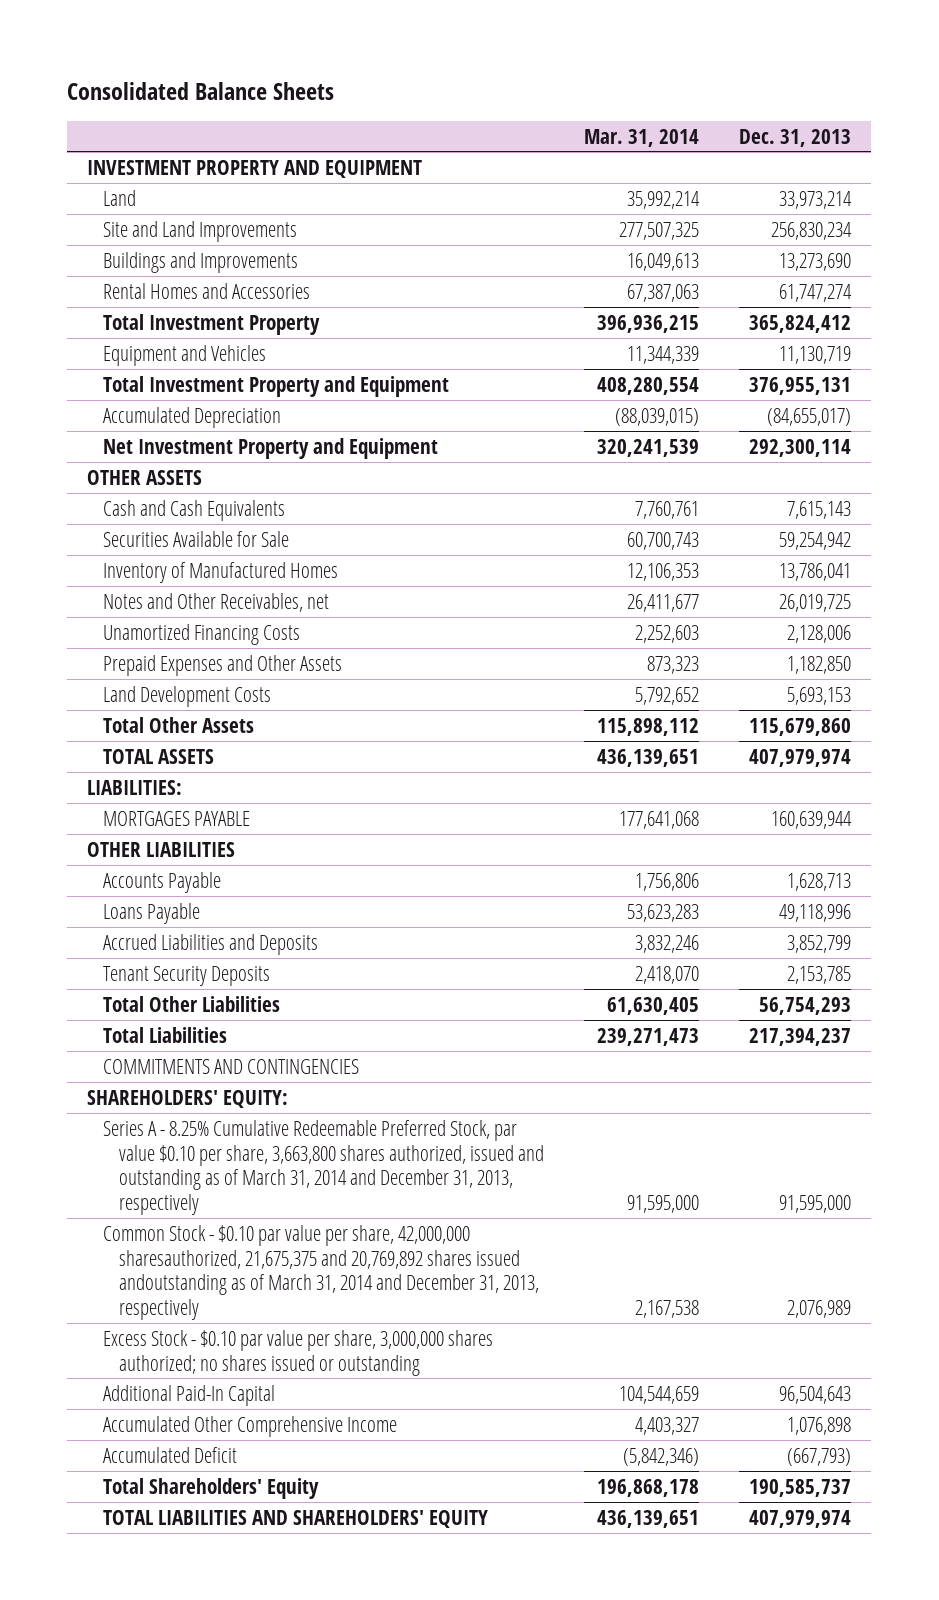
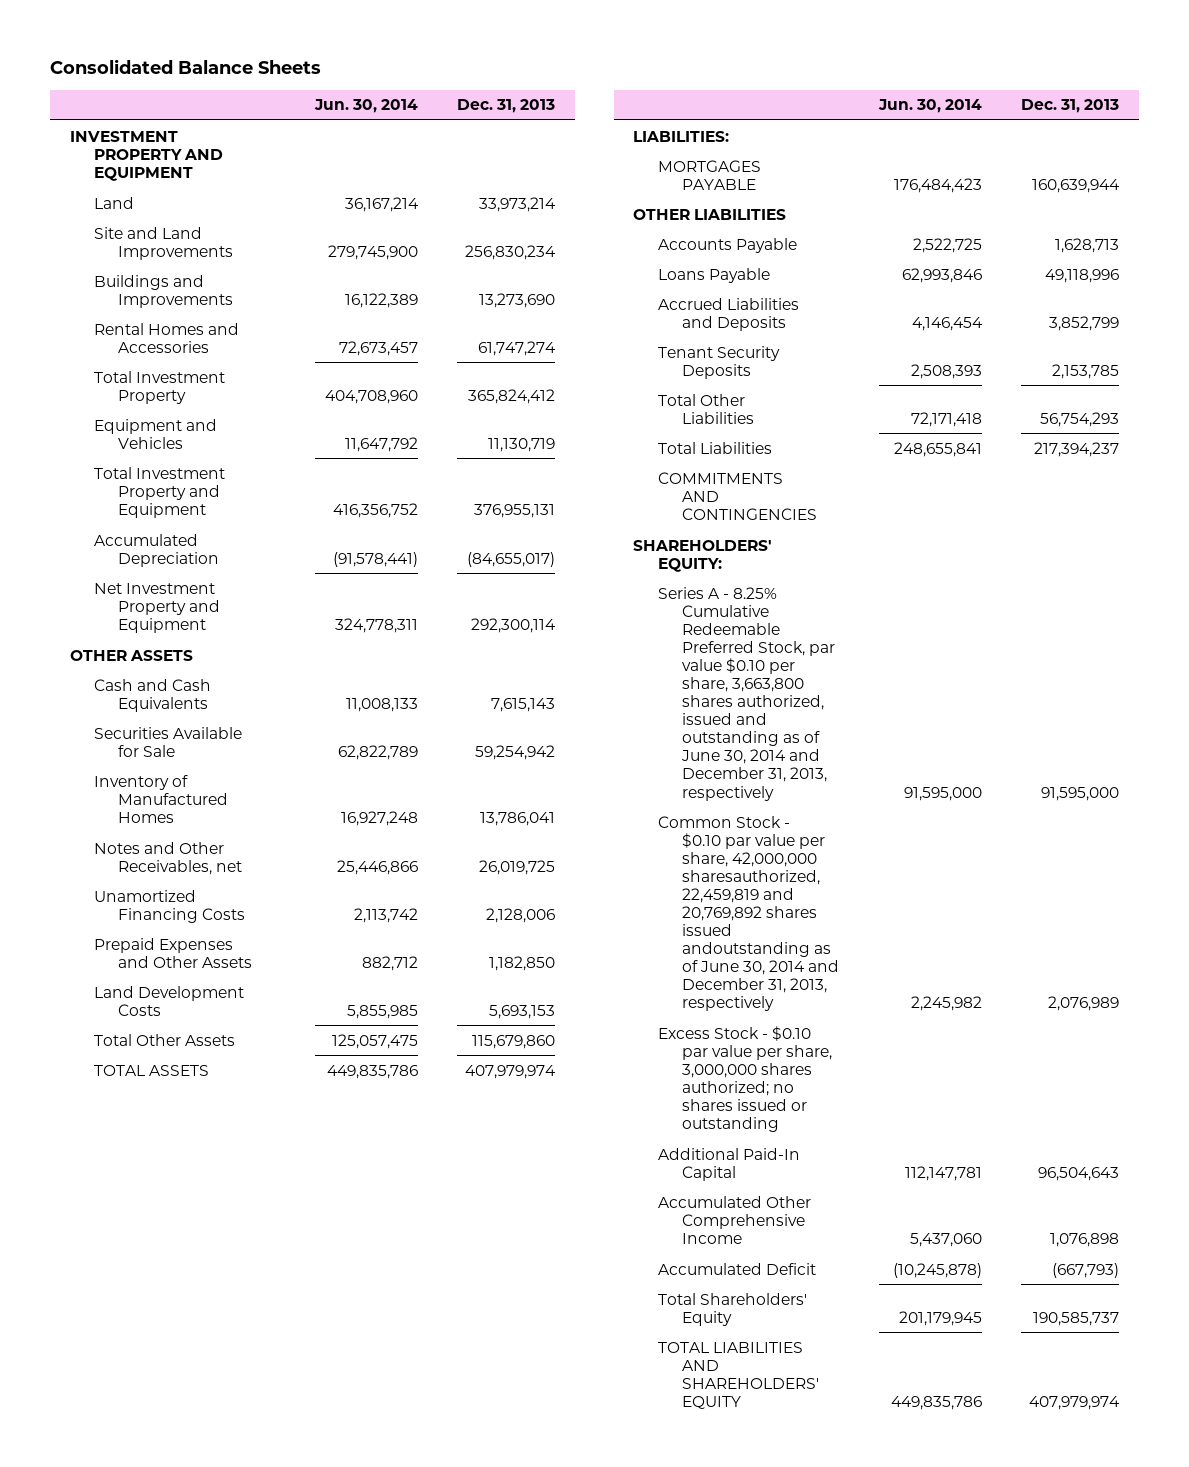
- | Mar. 31, 2014 | Dec. 31, 2013
+ | Jun. 30, 2014 | Dec. 31, 2013
- Series A - 8.25% Cumulative Redeemable Preferred Stock, par value $0.10 per share, 3,663,800 shares authorized, issued and outstanding as of March 31, 2014 and December 31, 2013, respectively | 91,595,000 | 91,595,000
- Common Stock - $0.10 par value per share, 42,000,000 sharesauthorized, 21,675,375 and 20,769,892 shares issued andoutstanding as of March 31, 2014 and December 31, 2013, respectively | 2,167,538 | 2,076,989
+ Series A - 8.25% Cumulative Redeemable Preferred Stock, par value $0.10 per share, 3,663,800 shares authorized, issued and outstanding as of June 30, 2014 and December 31, 2013, respectively | 91,595,000 | 91,595,000
+ Common Stock - $0.10 par value per share, 42,000,000 sharesauthorized, 22,459,819 and 20,769,892 shares issued andoutstanding as of June 30, 2014 and December 31, 2013, respectively | 2,245,982 | 2,076,989

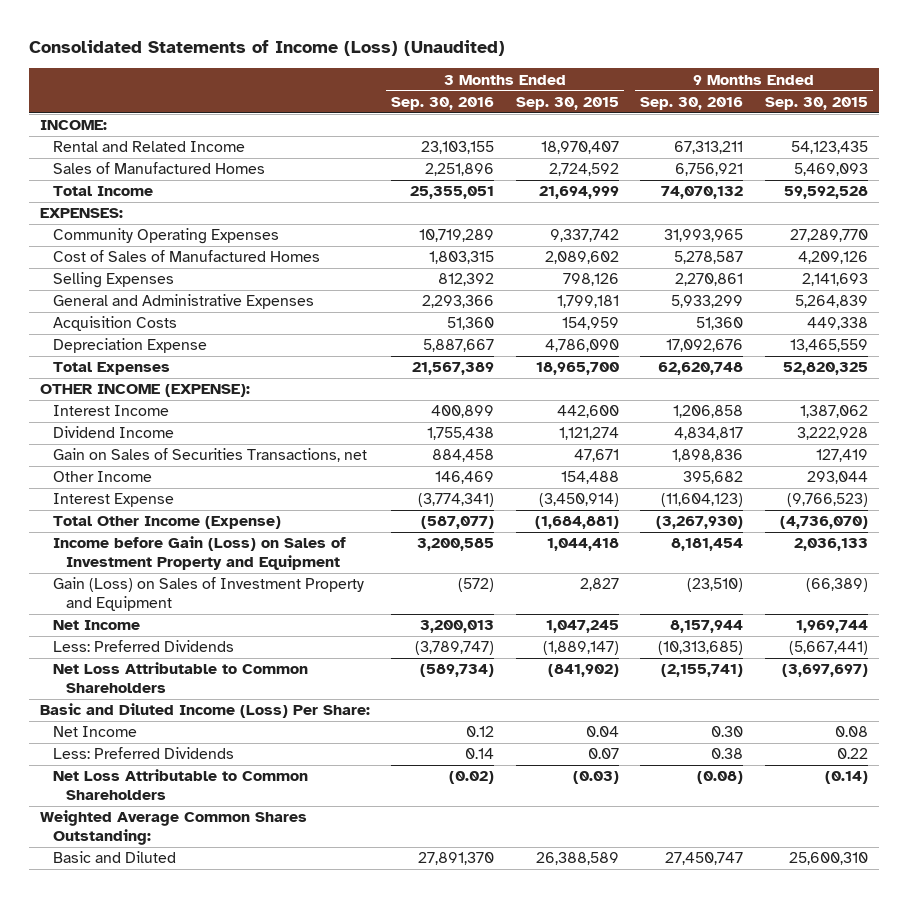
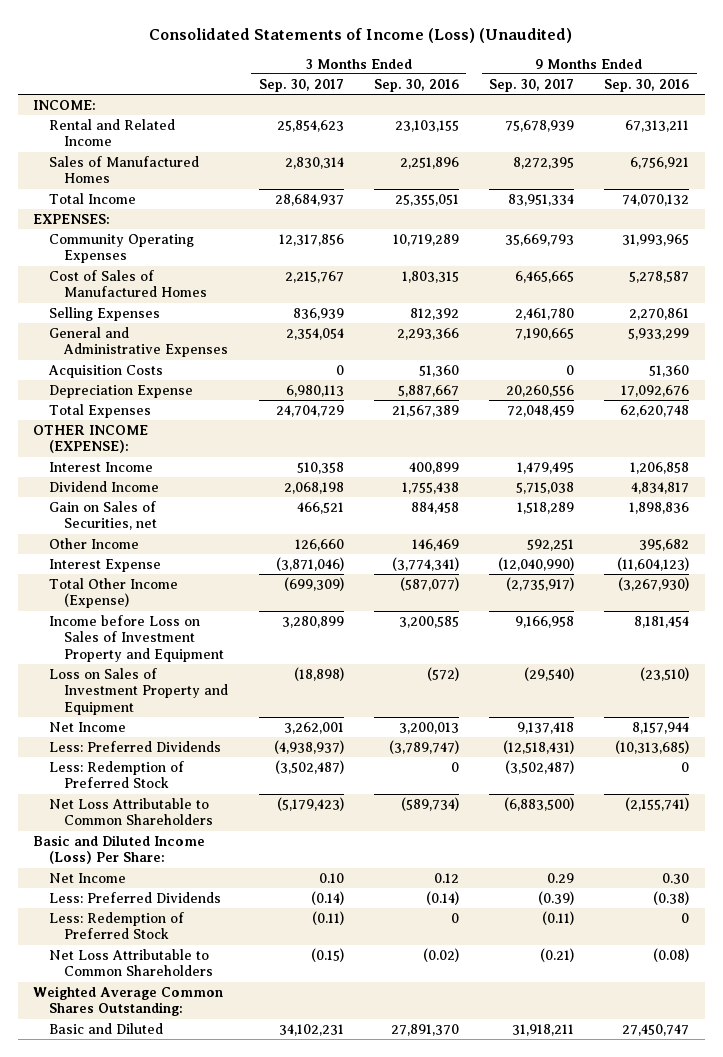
- | 3 Months Ended Sep. 30, 2016 | 3 Months Ended Sep. 30, 2015 | 9 Months Ended Sep. 30, 2016 | 9 Months Ended Sep. 30, 2015
+ | 3 Months Ended Sep. 30, 2017 | 3 Months Ended Sep. 30, 2016 | 9 Months Ended Sep. 30, 2017 | 9 Months Ended Sep. 30, 2016
- Gain on Sales of Securities Transactions, net | 884,458 | 47,671 | 1,898,836 | 127,419
+ Gain on Sales of Securities, net | 466,521 | 884,458 | 1,518,289 | 1,898,836
- Income before Gain (Loss) on Sales of Investment Property and Equipment | 3,200,585 | 1,044,418 | 8,181,454 | 2,036,133
- Gain (Loss) on Sales of Investment Property and Equipment | (572) | 2,827 | (23,510) | (66,389)
+ Income before Loss on Sales of Investment Property and Equipment | 3,280,899 | 3,200,585 | 9,166,958 | 8,181,454
+ Loss on Sales of Investment Property and Equipment | (18,898) | (572) | (29,540) | (23,510)
+ Less: Redemption of Preferred Stock | (3,502,487) | 0 | (3,502,487) | 0
- Less: Preferred Dividends | 0.14 | 0.07 | 0.38 | 0.22
+ Less: Preferred Dividends | (0.14) | (0.14) | (0.39) | (0.38)
+ Less: Redemption of Preferred Stock | (0.11) | 0 | (0.11) | 0

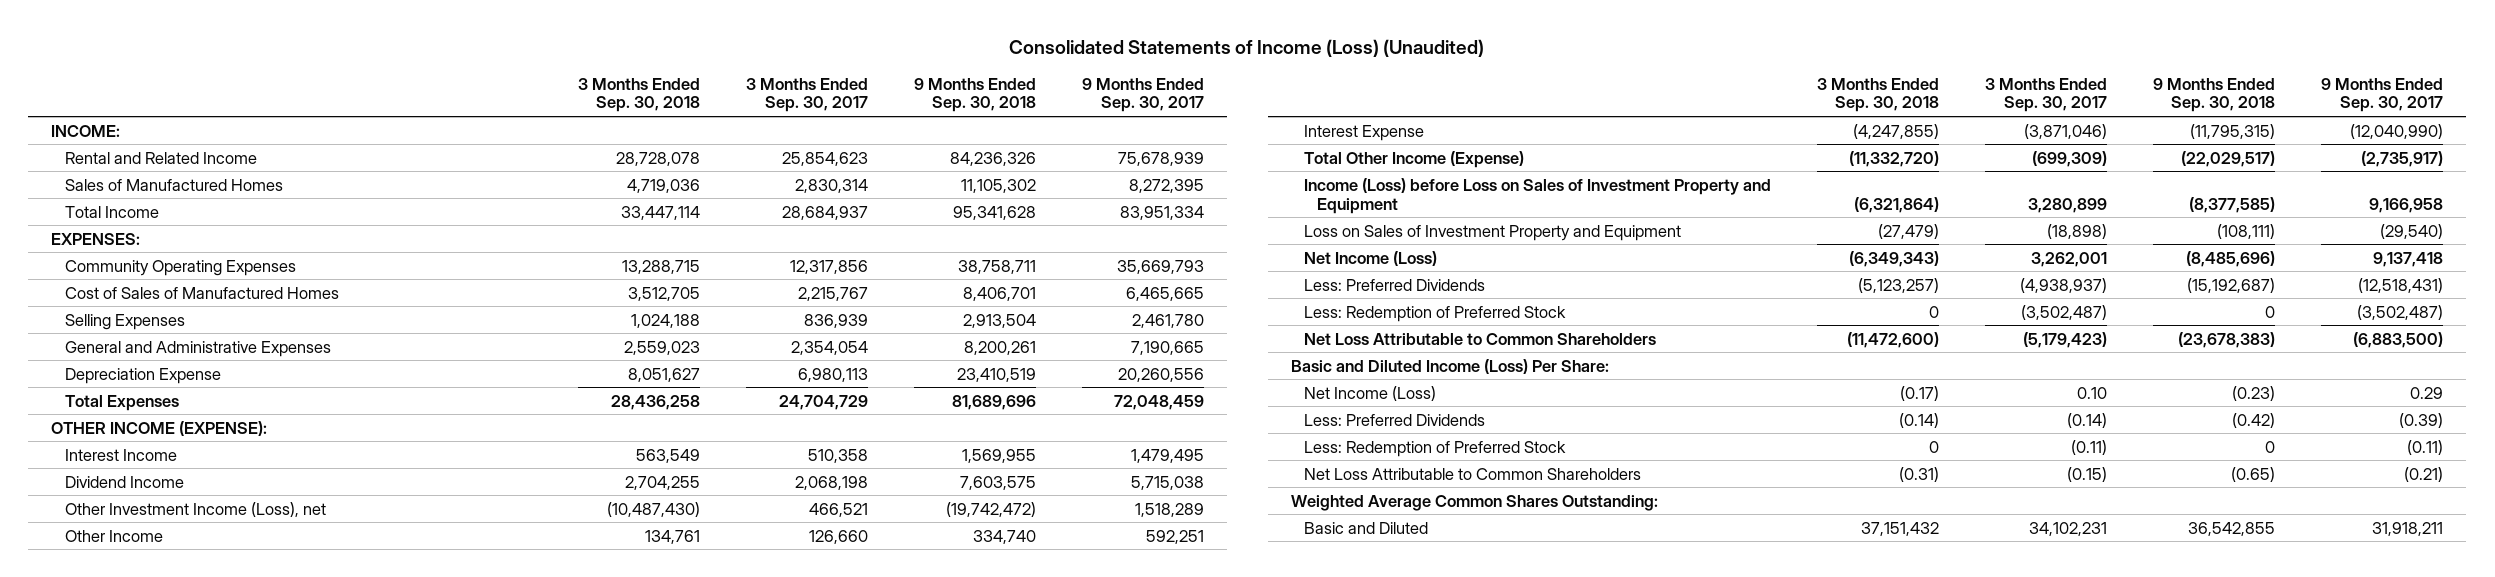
- | 3 Months Ended Sep. 30, 2017 | 3 Months Ended Sep. 30, 2016 | 9 Months Ended Sep. 30, 2017 | 9 Months Ended Sep. 30, 2016
+ | 3 Months Ended Sep. 30, 2018 | 3 Months Ended Sep. 30, 2017 | 9 Months Ended Sep. 30, 2018 | 9 Months Ended Sep. 30, 2017
- Acquisition Costs | 0 | 51,360 | 0 | 51,360
- Gain on Sales of Securities, net | 466,521 | 884,458 | 1,518,289 | 1,898,836
+ Other Investment Income (Loss), net | (10,487,430) | 466,521 | (19,742,472) | 1,518,289
- Income before Loss on Sales of Investment Property and Equipment | 3,280,899 | 3,200,585 | 9,166,958 | 8,181,454
+ Income (Loss) before Loss on Sales of Investment Property and Equipment | (6,321,864) | 3,280,899 | (8,377,585) | 9,166,958
- Net Income | 3,262,001 | 3,200,013 | 9,137,418 | 8,157,944
+ Net Income (Loss) | (6,349,343) | 3,262,001 | (8,485,696) | 9,137,418
- Net Income | 0.10 | 0.12 | 0.29 | 0.30
+ Net Income (Loss) | (0.17) | 0.10 | (0.23) | 0.29

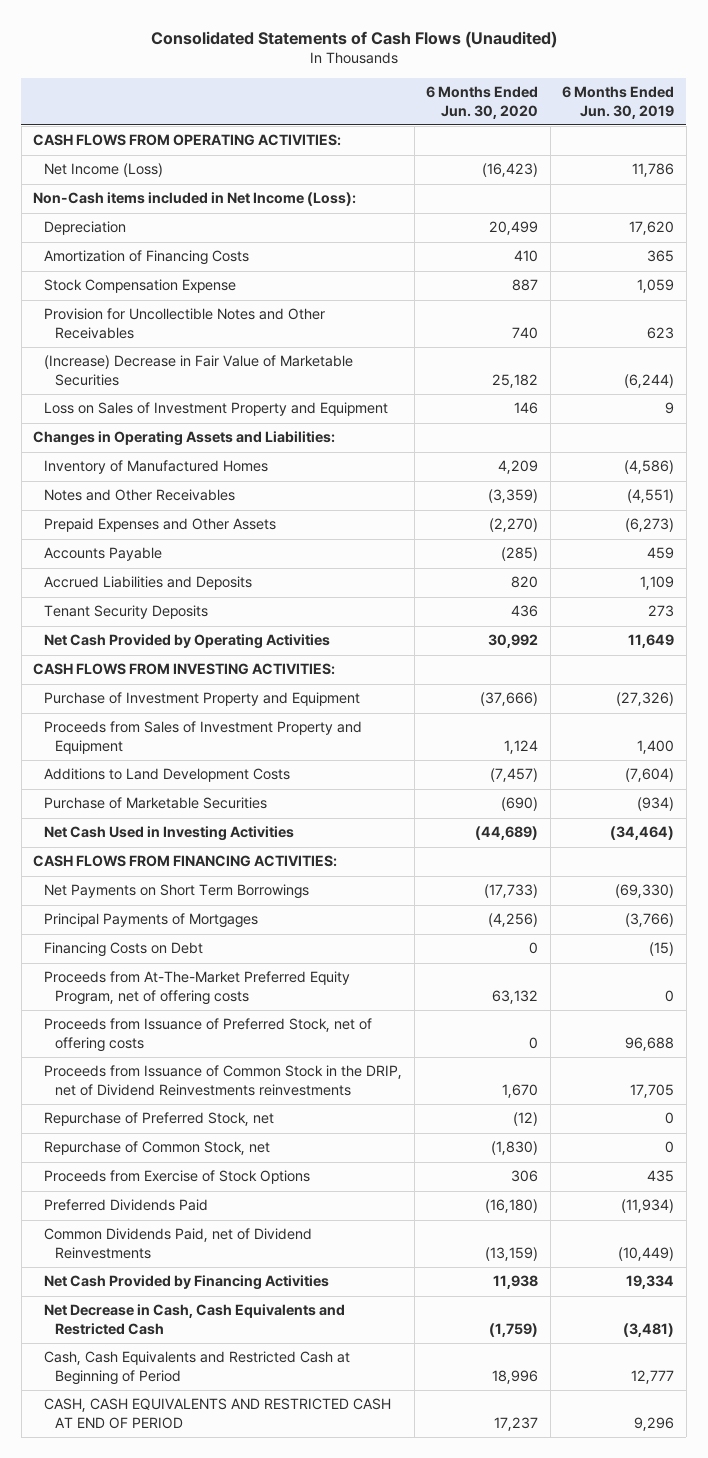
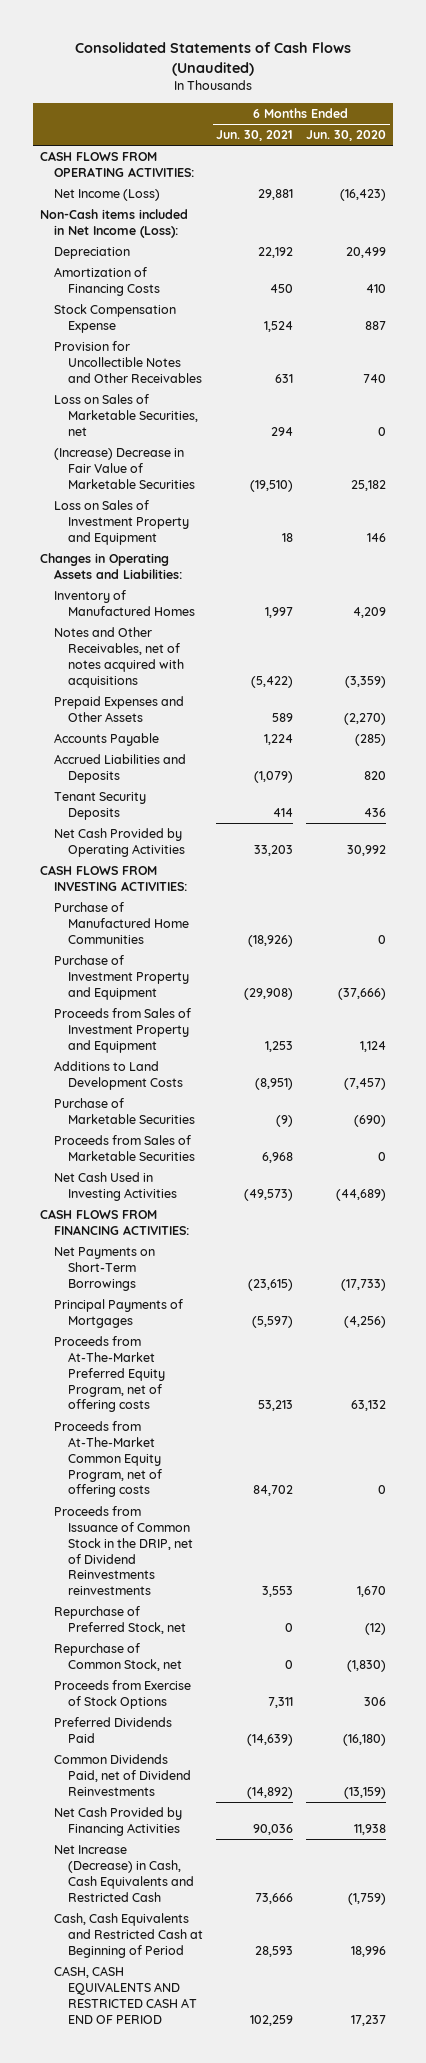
- | 6 Months Ended Jun. 30, 2020 | 6 Months Ended Jun. 30, 2019
+ | 6 Months Ended Jun. 30, 2021 | 6 Months Ended Jun. 30, 2020
+ Loss on Sales of Marketable Securities, net | 294 | 0
- Notes and Other Receivables | (3,359) | (4,551)
+ Notes and Other Receivables, net of notes acquired with acquisitions | (5,422) | (3,359)
+ Purchase of Manufactured Home Communities | (18,926) | 0
+ Proceeds from Sales of Marketable Securities | 6,968 | 0
- Net Payments on Short Term Borrowings | (17,733) | (69,330)
+ Net Payments on Short-Term Borrowings | (23,615) | (17,733)
- Financing Costs on Debt | 0 | (15)
- Proceeds from Issuance of Preferred Stock, net of offering costs | 0 | 96,688
+ Proceeds from At-The-Market Common Equity Program, net of offering costs | 84,702 | 0
- Net Decrease in Cash, Cash Equivalents and Restricted Cash | (1,759) | (3,481)
+ Net Increase (Decrease) in Cash, Cash Equivalents and Restricted Cash | 73,666 | (1,759)

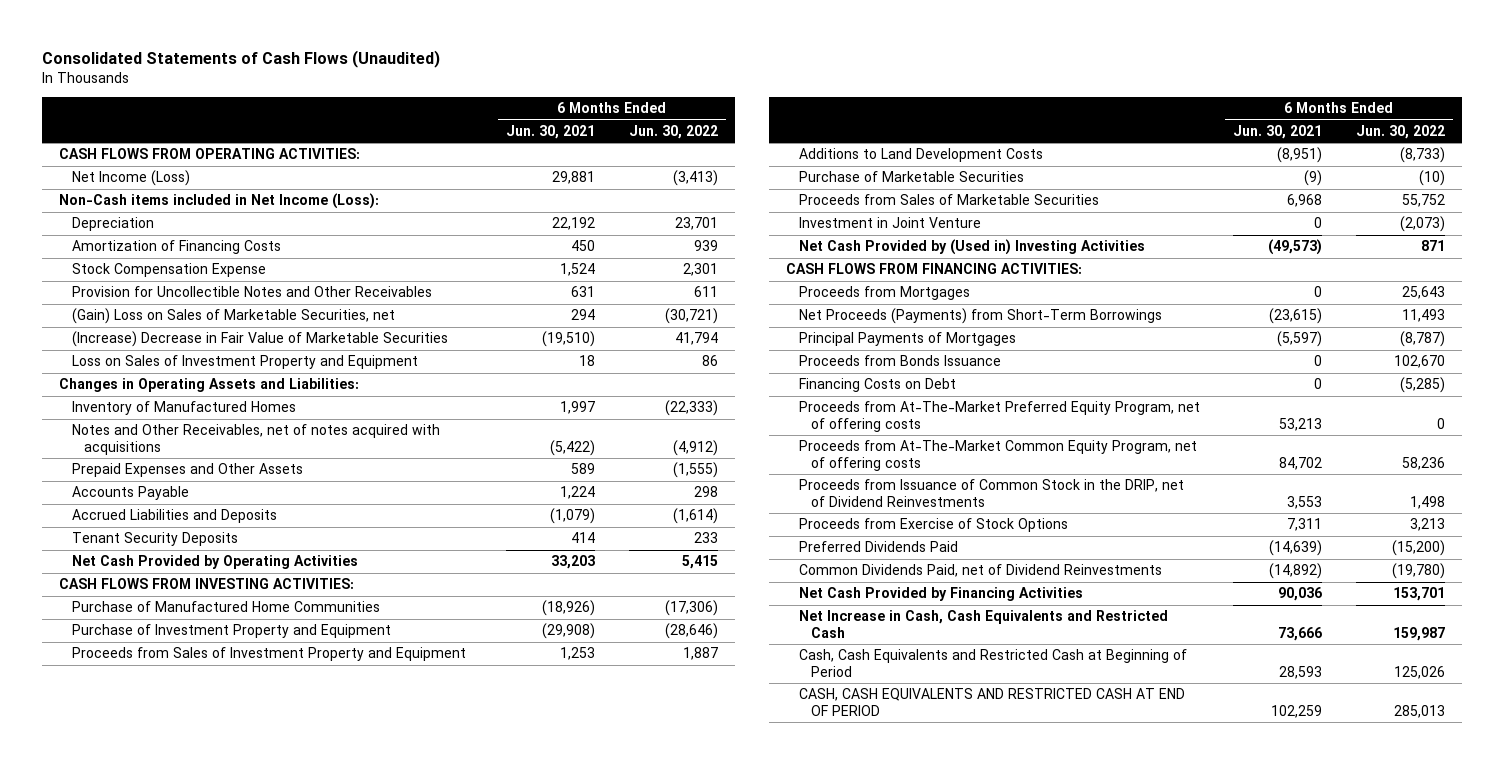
- | 6 Months Ended Jun. 30, 2021 | 6 Months Ended Jun. 30, 2020
+ | 6 Months Ended Jun. 30, 2021 | 6 Months Ended Jun. 30, 2022
- Loss on Sales of Marketable Securities, net | 294 | 0
+ (Gain) Loss on Sales of Marketable Securities, net | 294 | (30,721)
- Net Cash Used in Investing Activities | (49,573) | (44,689)
+ Investment in Joint Venture | 0 | (2,073)
+ Net Cash Provided by (Used in) Investing Activities | (49,573) | 871
- Net Payments on Short-Term Borrowings | (23,615) | (17,733)
+ Proceeds from Mortgages | 0 | 25,643
+ Net Proceeds (Payments) from Short-Term Borrowings | (23,615) | 11,493
+ Proceeds from Bonds Issuance | 0 | 102,670
+ Financing Costs on Debt | 0 | (5,285)
- Proceeds from Issuance of Common Stock in the DRIP, net of Dividend Reinvestments reinvestments | 3,553 | 1,670
- Repurchase of Preferred Stock, net | 0 | (12)
- Repurchase of Common Stock, net | 0 | (1,830)
+ Proceeds from Issuance of Common Stock in the DRIP, net of Dividend Reinvestments | 3,553 | 1,498
- Net Increase (Decrease) in Cash, Cash Equivalents and Restricted Cash | 73,666 | (1,759)
+ Net Increase in Cash, Cash Equivalents and Restricted Cash | 73,666 | 159,987

